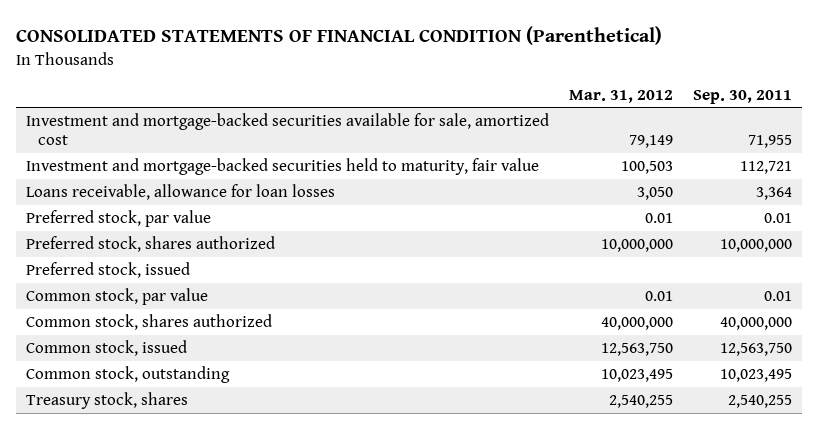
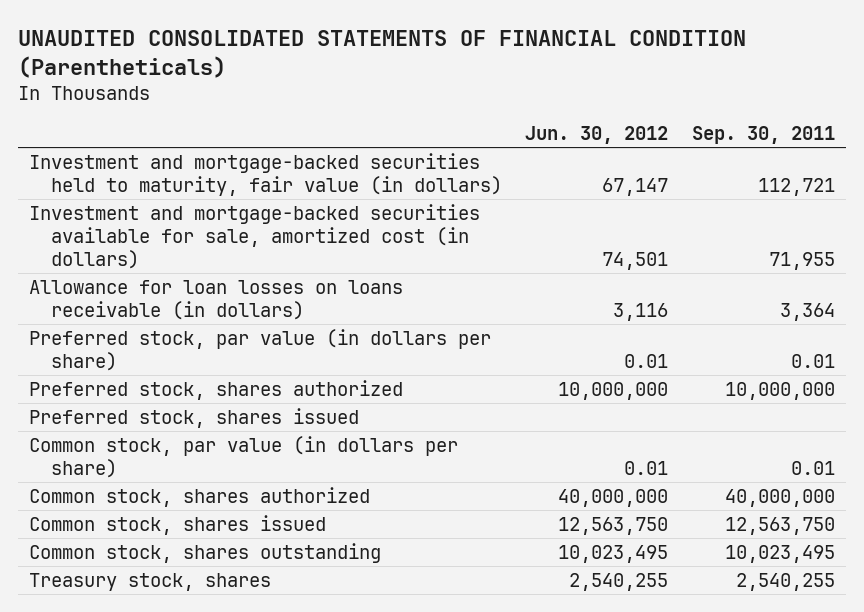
- CONSOLIDATED STATEMENTS OF FINANCIAL CONDITION (Parenthetical)
+ UNAUDITED CONSOLIDATED STATEMENTS OF FINANCIAL CONDITION (Parentheticals)
- | Mar. 31, 2012 | Sep. 30, 2011
+ | Jun. 30, 2012 | Sep. 30, 2011
- Investment and mortgage-backed securities available for sale, amortized cost | 79,149 | 71,955
- Investment and mortgage-backed securities held to maturity, fair value | 100,503 | 112,721
- Loans receivable, allowance for loan losses | 3,050 | 3,364
- Preferred stock, par value | 0.01 | 0.01
+ Investment and mortgage-backed securities held to maturity, fair value (in dollars) | 67,147 | 112,721
+ Investment and mortgage-backed securities available for sale, amortized cost (in dollars) | 74,501 | 71,955
+ Allowance for loan losses on loans receivable (in dollars) | 3,116 | 3,364
+ Preferred stock, par value (in dollars per share) | 0.01 | 0.01
- Preferred stock, issued
- Common stock, par value | 0.01 | 0.01
+ Preferred stock, shares issued
+ Common stock, par value (in dollars per share) | 0.01 | 0.01
- Common stock, issued | 12,563,750 | 12,563,750
- Common stock, outstanding | 10,023,495 | 10,023,495
+ Common stock, shares issued | 12,563,750 | 12,563,750
+ Common stock, shares outstanding | 10,023,495 | 10,023,495

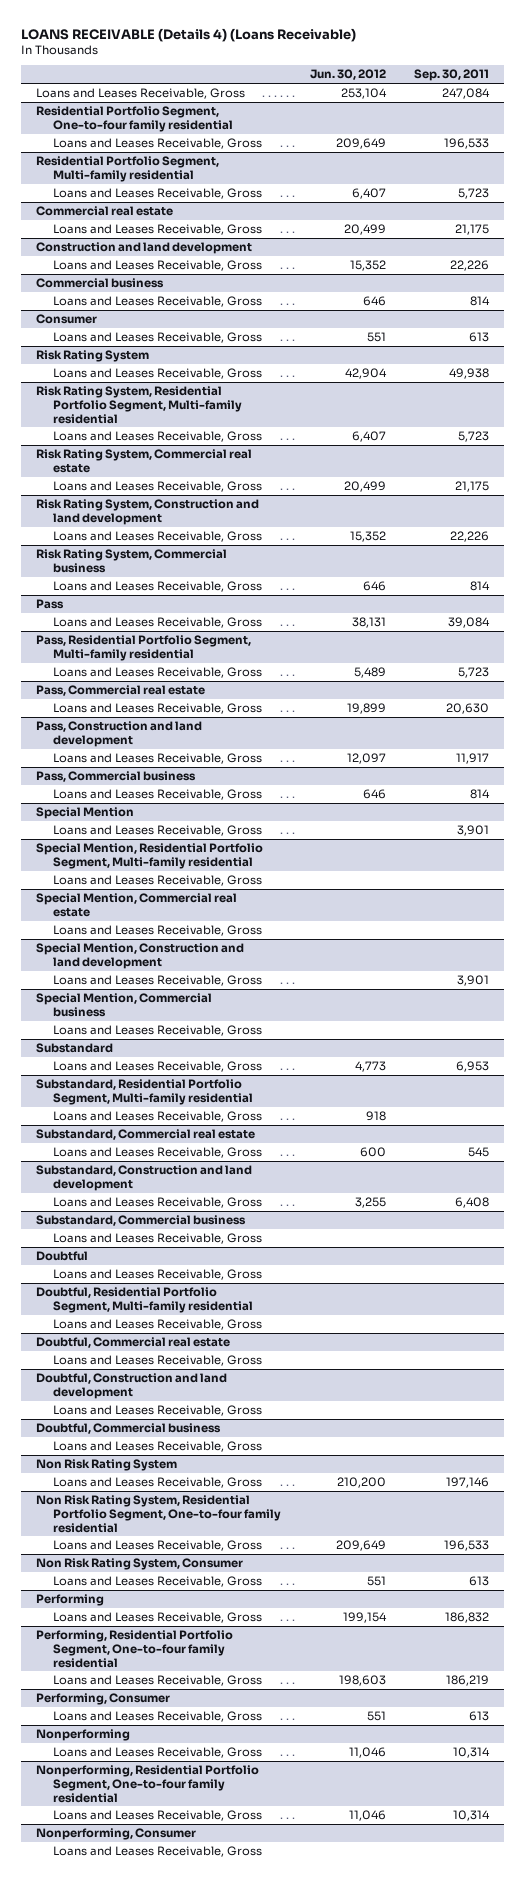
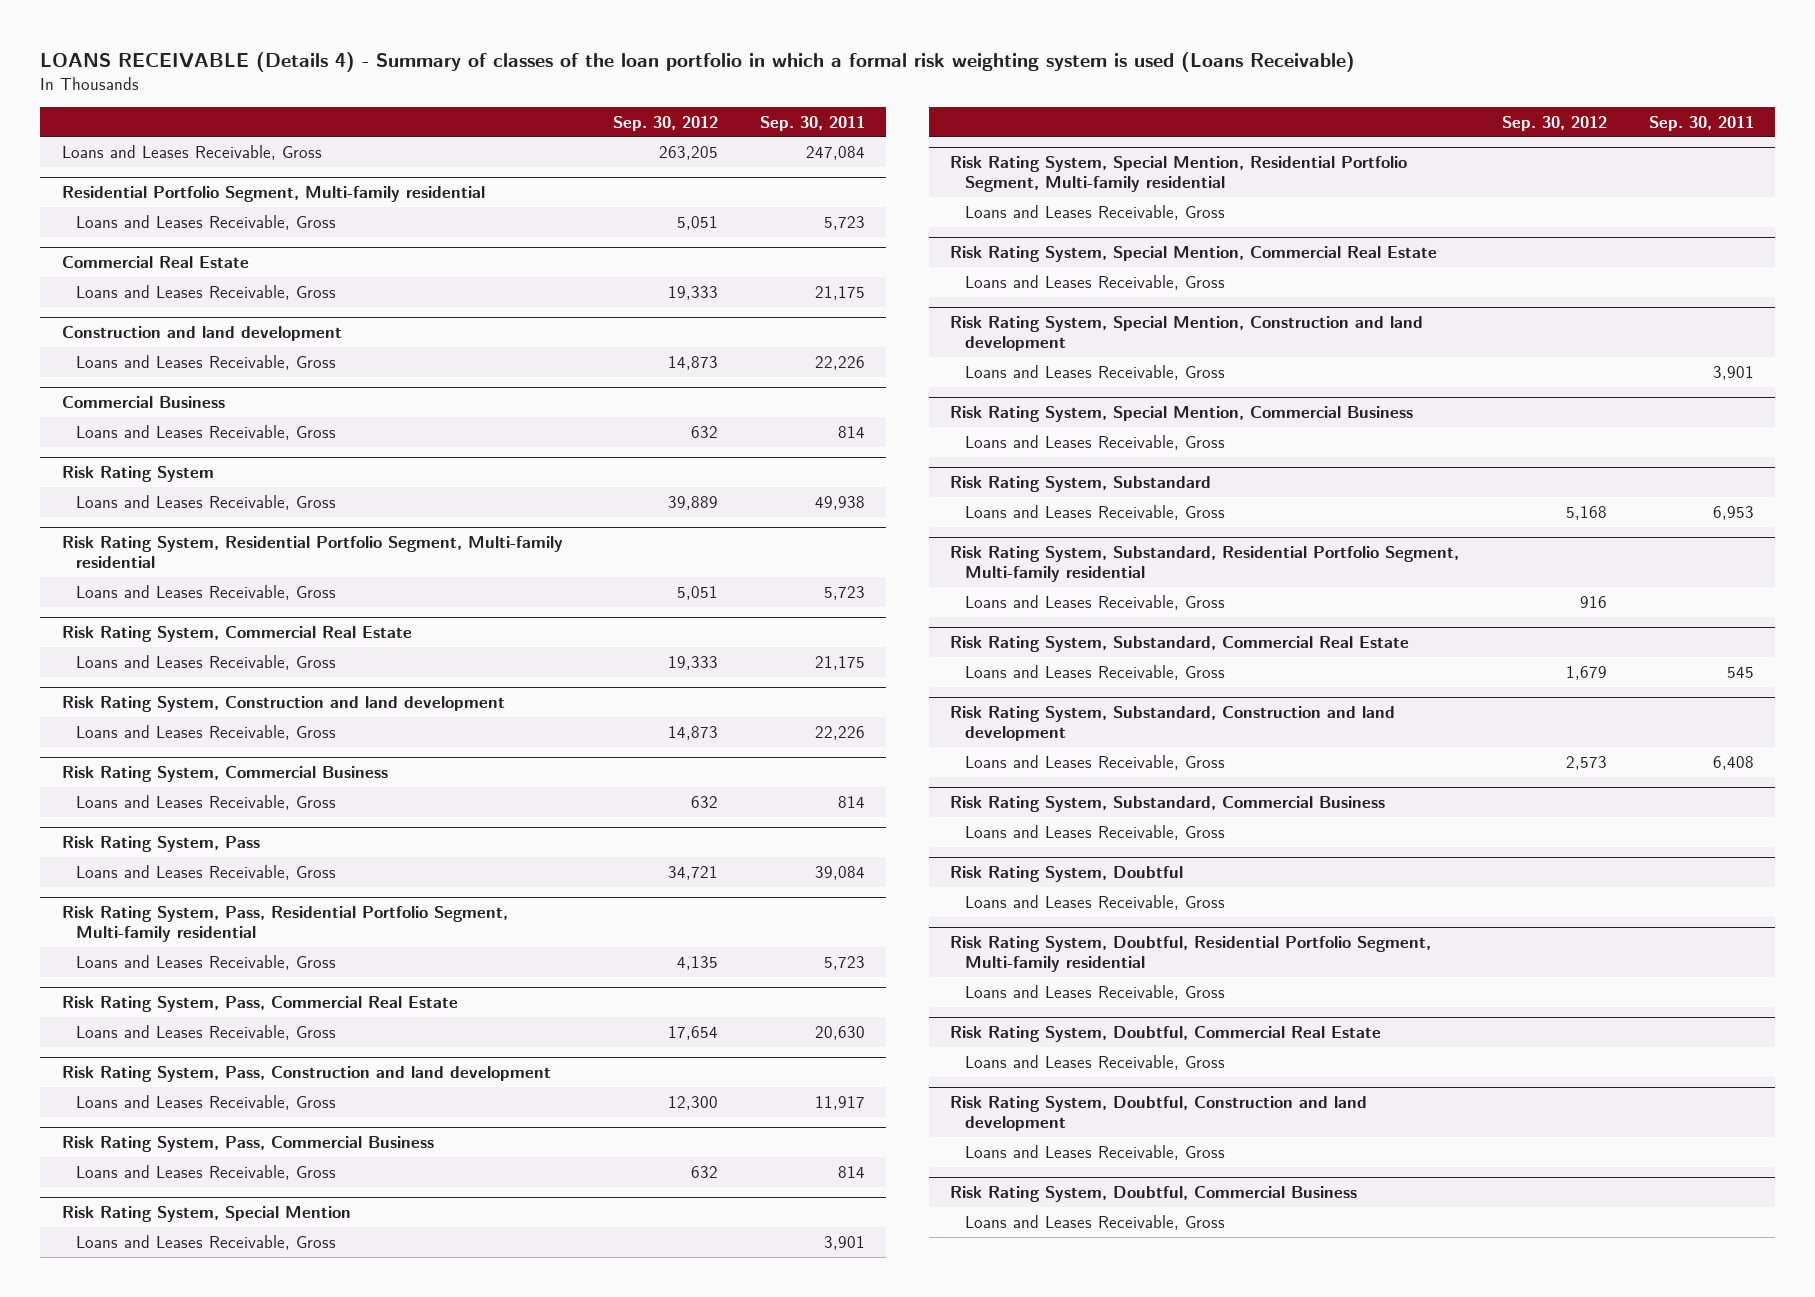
- LOANS RECEIVABLE (Details 4) (Loans Receivable)
+ LOANS RECEIVABLE (Details 4) - Summary of classes of the loan portfolio in which a formal risk weighting system is used (Loans Receivable)
- | Jun. 30, 2012 | Sep. 30, 2011
+ | Sep. 30, 2012 | Sep. 30, 2011
- Residential Portfolio Segment, One-to-four family residential
- Loans and Leases Receivable, Gross | 209,649 | 196,533
- Commercial real estate
+ Commercial Real Estate
- Commercial business
+ Commercial Business
- Consumer
- Loans and Leases Receivable, Gross | 551 | 613
- Risk Rating System, Commercial real estate
+ Risk Rating System, Commercial Real Estate
- Risk Rating System, Commercial business
+ Risk Rating System, Commercial Business
- Pass
+ Risk Rating System, Pass
- Pass, Residential Portfolio Segment, Multi-family residential
+ Risk Rating System, Pass, Residential Portfolio Segment, Multi-family residential
- Pass, Commercial real estate
+ Risk Rating System, Pass, Commercial Real Estate
- Pass, Construction and land development
+ Risk Rating System, Pass, Construction and land development
- Pass, Commercial business
+ Risk Rating System, Pass, Commercial Business
- Special Mention
+ Risk Rating System, Special Mention
- Special Mention, Residential Portfolio Segment, Multi-family residential
+ Risk Rating System, Special Mention, Residential Portfolio Segment, Multi-family residential
- Special Mention, Commercial real estate
+ Risk Rating System, Special Mention, Commercial Real Estate
- Special Mention, Construction and land development
+ Risk Rating System, Special Mention, Construction and land development
- Special Mention, Commercial business
+ Risk Rating System, Special Mention, Commercial Business
- Substandard
+ Risk Rating System, Substandard
- Substandard, Residential Portfolio Segment, Multi-family residential
+ Risk Rating System, Substandard, Residential Portfolio Segment, Multi-family residential
- Substandard, Commercial real estate
+ Risk Rating System, Substandard, Commercial Real Estate
- Substandard, Construction and land development
+ Risk Rating System, Substandard, Construction and land development
- Substandard, Commercial business
- Loans and Leases Receivable, Gross
- Doubtful
+ Risk Rating System, Substandard, Commercial Business
- Doubtful, Residential Portfolio Segment, Multi-family residential
+ Risk Rating System, Doubtful
- Doubtful, Commercial real estate
+ Risk Rating System, Doubtful, Residential Portfolio Segment, Multi-family residential
- Doubtful, Construction and land development
+ Risk Rating System, Doubtful, Commercial Real Estate
- Doubtful, Commercial business
+ Risk Rating System, Doubtful, Construction and land development
- Non Risk Rating System
- Loans and Leases Receivable, Gross | 210,200 | 197,146
- Non Risk Rating System, Residential Portfolio Segment, One-to-four family residential
- Loans and Leases Receivable, Gross | 209,649 | 196,533
- Non Risk Rating System, Consumer
- Loans and Leases Receivable, Gross | 551 | 613
- Performing
- Loans and Leases Receivable, Gross | 199,154 | 186,832
- Performing, Residential Portfolio Segment, One-to-four family residential
- Loans and Leases Receivable, Gross | 198,603 | 186,219
- Performing, Consumer
- Loans and Leases Receivable, Gross | 551 | 613
- Nonperforming
- Loans and Leases Receivable, Gross | 11,046 | 10,314
- Nonperforming, Residential Portfolio Segment, One-to-four family residential
- Loans and Leases Receivable, Gross | 11,046 | 10,314
- Nonperforming, Consumer
+ Risk Rating System, Doubtful, Commercial Business

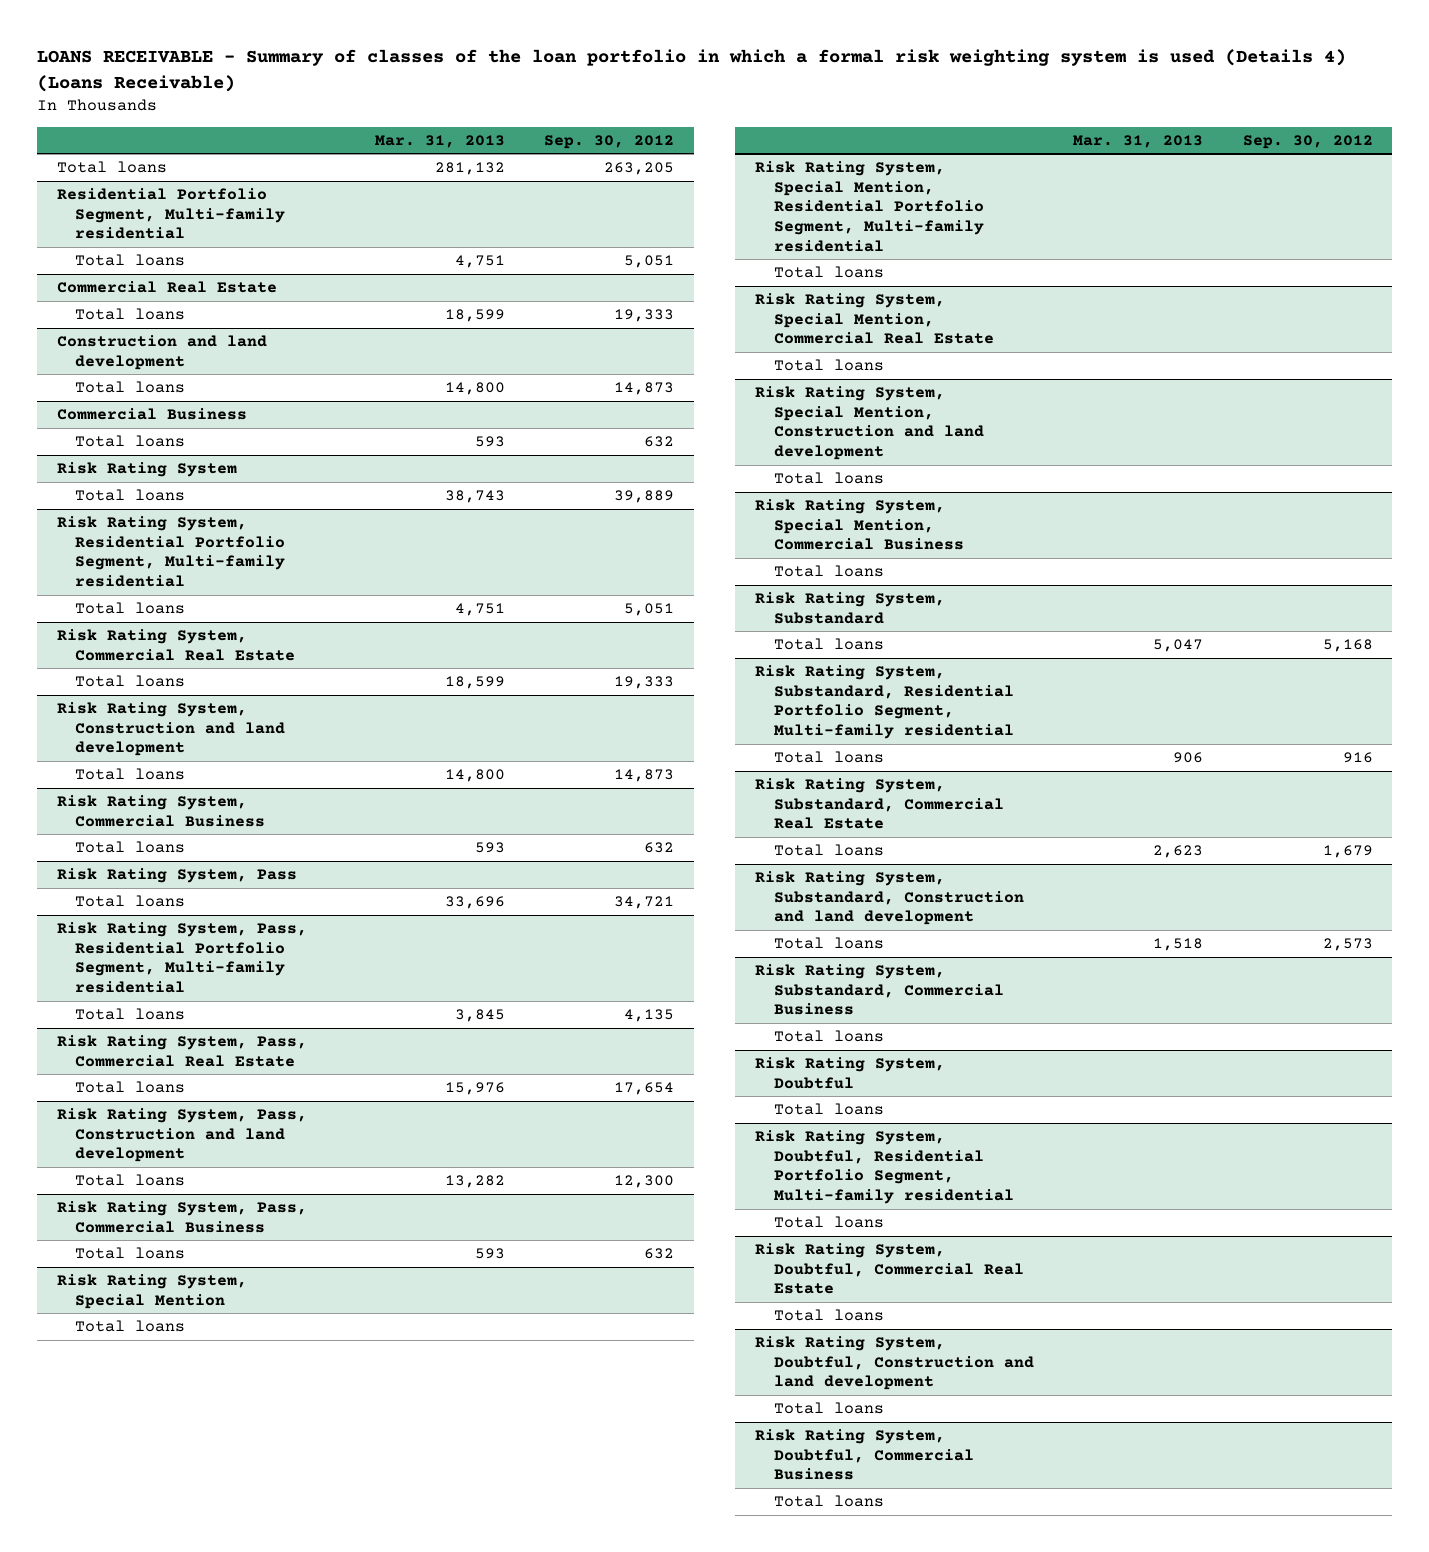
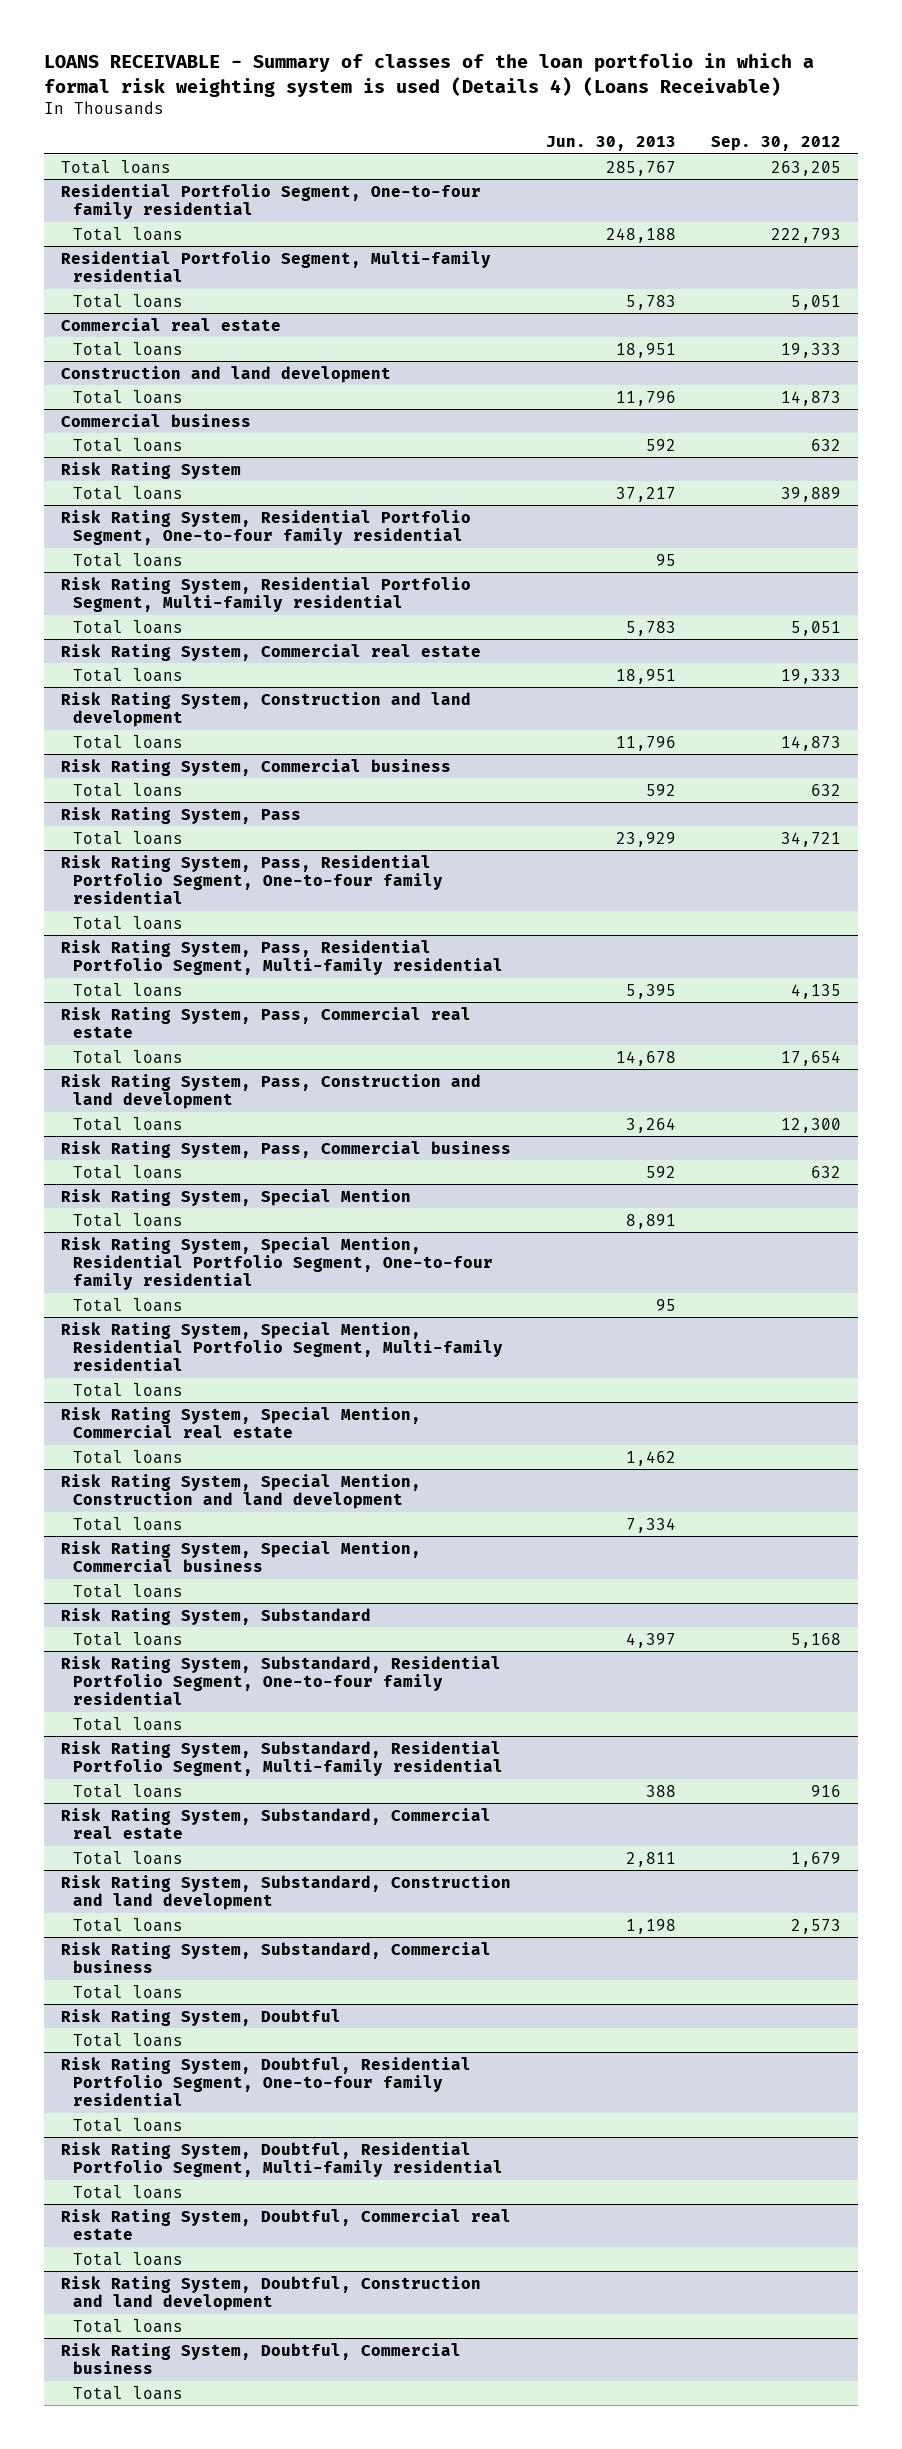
- | Mar. 31, 2013 | Sep. 30, 2012
+ | Jun. 30, 2013 | Sep. 30, 2012
+ Residential Portfolio Segment, One-to-four family residential
+ Total loans | 248,188 | 222,793
- Commercial Real Estate
+ Commercial real estate
- Commercial Business
+ Commercial business
+ Risk Rating System, Residential Portfolio Segment, One-to-four family residential
+ Total loans | 95 |
- Risk Rating System, Commercial Real Estate
+ Risk Rating System, Commercial real estate
- Risk Rating System, Commercial Business
+ Risk Rating System, Commercial business
+ Risk Rating System, Pass, Residential Portfolio Segment, One-to-four family residential
+ Total loans
- Risk Rating System, Pass, Commercial Real Estate
+ Risk Rating System, Pass, Commercial real estate
- Risk Rating System, Pass, Commercial Business
+ Risk Rating System, Pass, Commercial business
+ Risk Rating System, Special Mention, Residential Portfolio Segment, One-to-four family residential
+ Total loans | 95 |
- Risk Rating System, Special Mention, Commercial Real Estate
+ Risk Rating System, Special Mention, Commercial real estate
- Risk Rating System, Special Mention, Commercial Business
+ Risk Rating System, Special Mention, Commercial business
+ Risk Rating System, Substandard, Residential Portfolio Segment, One-to-four family residential
+ Total loans
- Risk Rating System, Substandard, Commercial Real Estate
+ Risk Rating System, Substandard, Commercial real estate
- Risk Rating System, Substandard, Commercial Business
+ Risk Rating System, Substandard, Commercial business
+ Risk Rating System, Doubtful, Residential Portfolio Segment, One-to-four family residential
+ Total loans
- Risk Rating System, Doubtful, Commercial Real Estate
+ Risk Rating System, Doubtful, Commercial real estate
- Risk Rating System, Doubtful, Commercial Business
+ Risk Rating System, Doubtful, Commercial business

